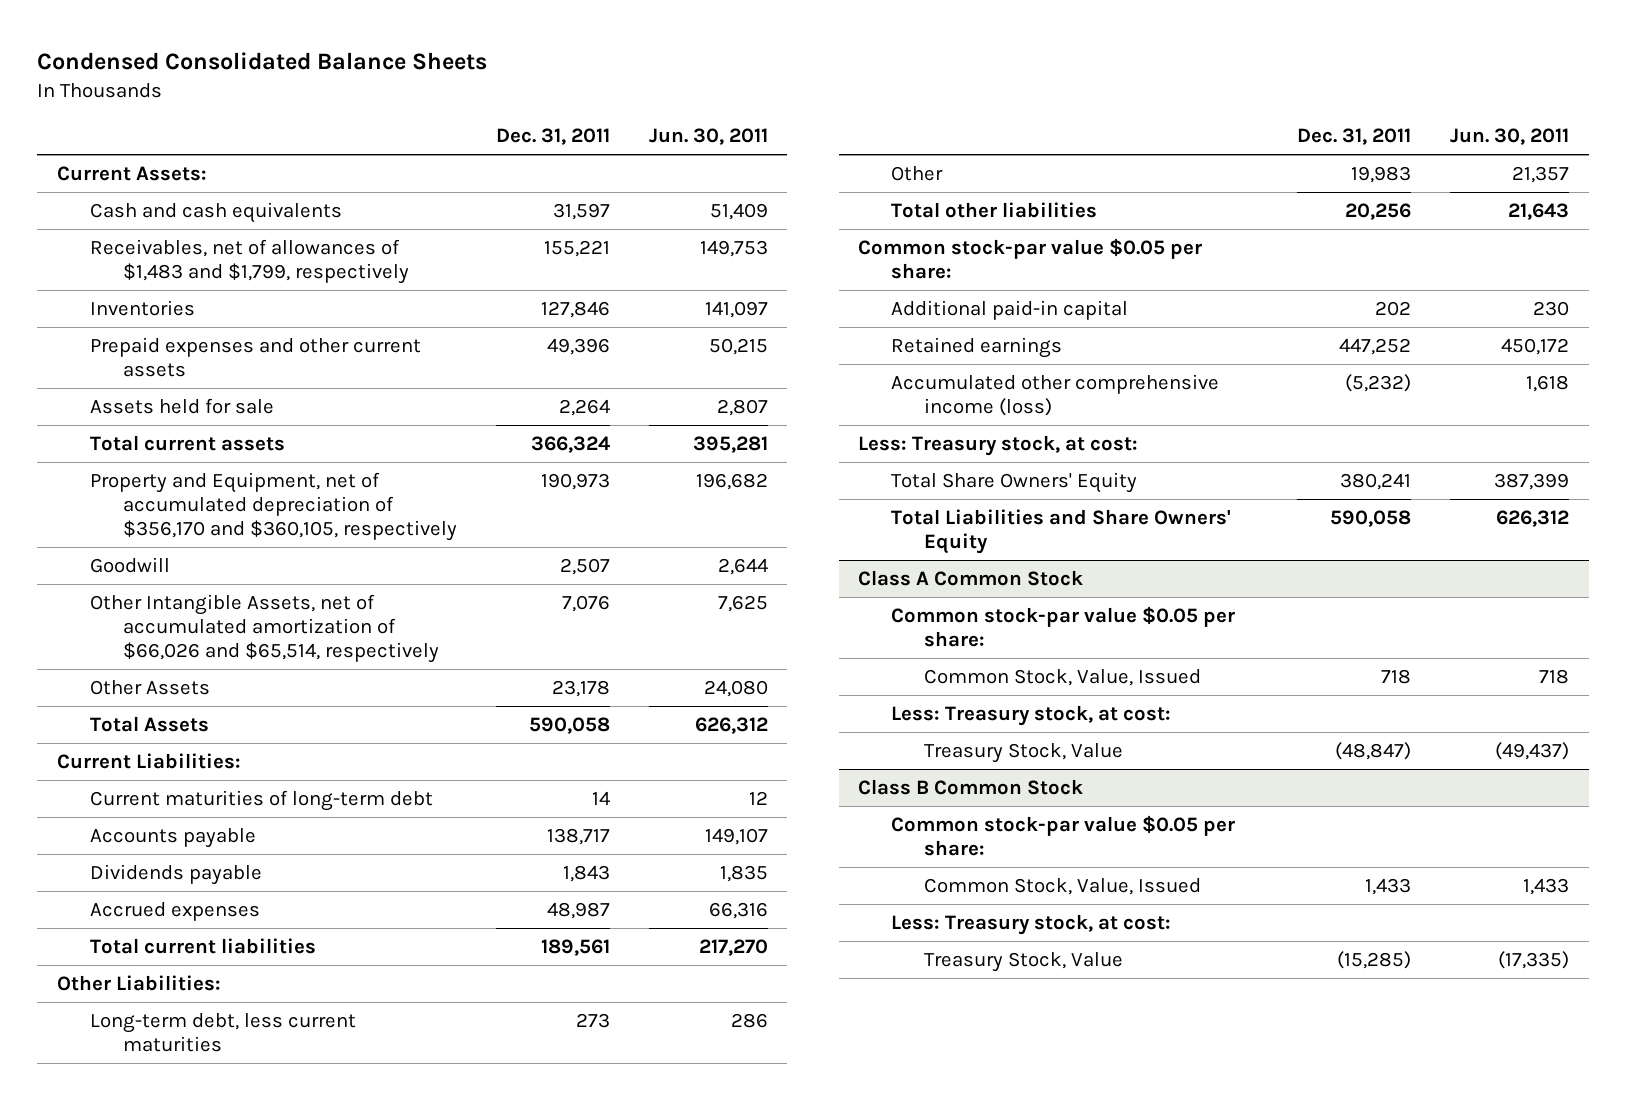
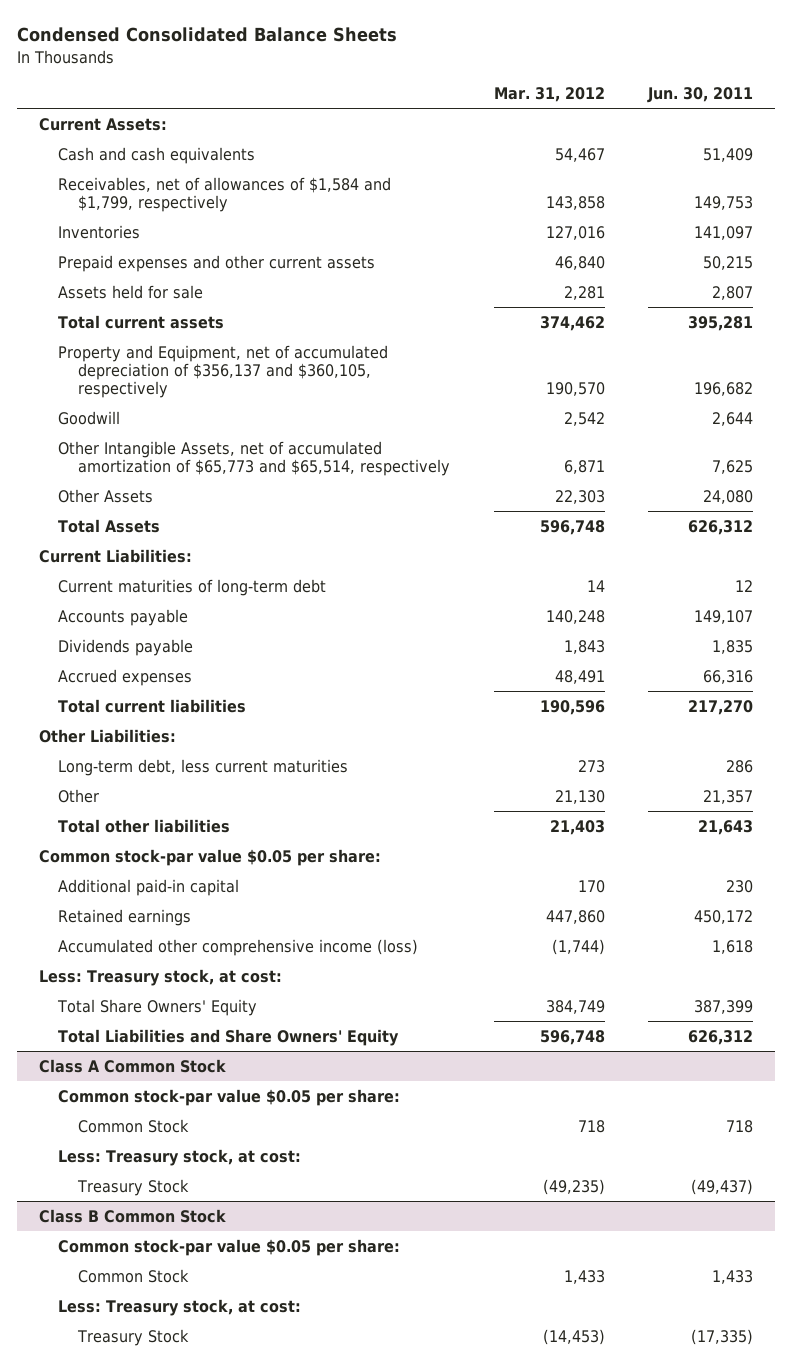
- | Dec. 31, 2011 | Jun. 30, 2011
+ | Mar. 31, 2012 | Jun. 30, 2011
- Receivables, net of allowances of $1,483 and $1,799, respectively | 155,221 | 149,753
+ Receivables, net of allowances of $1,584 and $1,799, respectively | 143,858 | 149,753
- Property and Equipment, net of accumulated depreciation of $356,170 and $360,105, respectively | 190,973 | 196,682
+ Property and Equipment, net of accumulated depreciation of $356,137 and $360,105, respectively | 190,570 | 196,682
- Other Intangible Assets, net of accumulated amortization of $66,026 and $65,514, respectively | 7,076 | 7,625
+ Other Intangible Assets, net of accumulated amortization of $65,773 and $65,514, respectively | 6,871 | 7,625
@ Class A Common Stock
- Common Stock, Value, Issued | 718 | 718
+ Common Stock | 718 | 718
- Treasury Stock, Value | (48,847) | (49,437)
+ Treasury Stock | (49,235) | (49,437)
@ Class B Common Stock
- Common Stock, Value, Issued | 1,433 | 1,433
+ Common Stock | 1,433 | 1,433
- Treasury Stock, Value | (15,285) | (17,335)
+ Treasury Stock | (14,453) | (17,335)

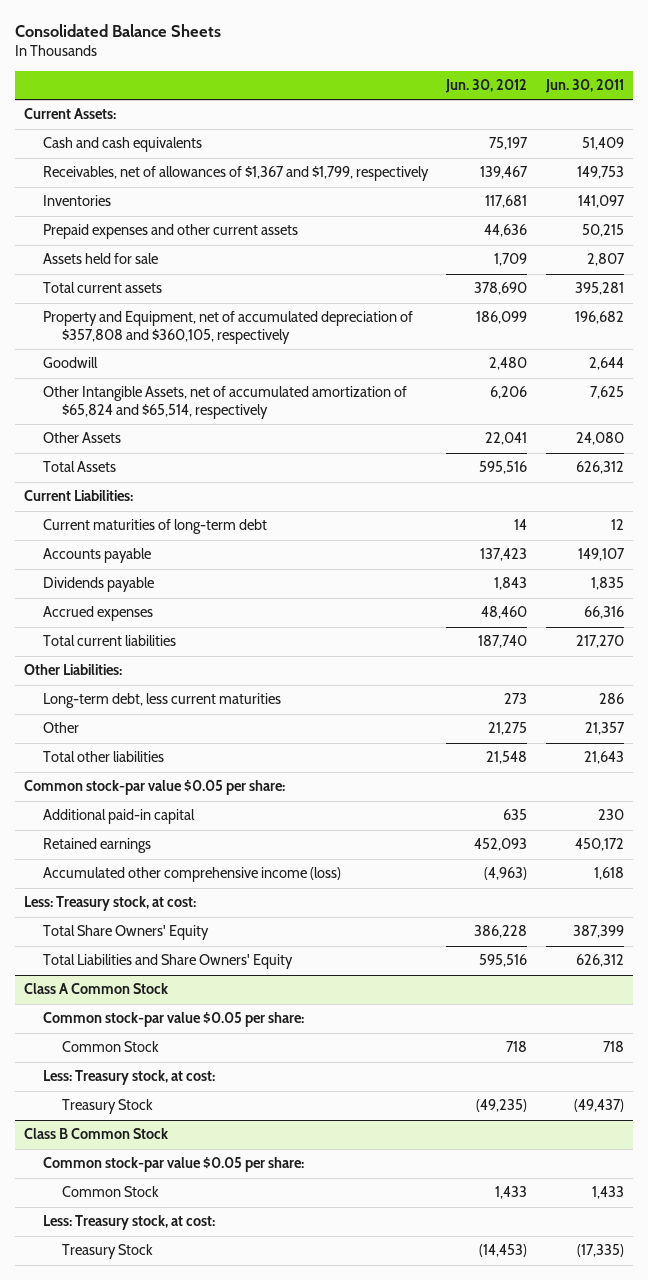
- Condensed Consolidated Balance Sheets
+ Consolidated Balance Sheets
- | Mar. 31, 2012 | Jun. 30, 2011
+ | Jun. 30, 2012 | Jun. 30, 2011
- Receivables, net of allowances of $1,584 and $1,799, respectively | 143,858 | 149,753
+ Receivables, net of allowances of $1,367 and $1,799, respectively | 139,467 | 149,753
- Property and Equipment, net of accumulated depreciation of $356,137 and $360,105, respectively | 190,570 | 196,682
+ Property and Equipment, net of accumulated depreciation of $357,808 and $360,105, respectively | 186,099 | 196,682
- Other Intangible Assets, net of accumulated amortization of $65,773 and $65,514, respectively | 6,871 | 7,625
+ Other Intangible Assets, net of accumulated amortization of $65,824 and $65,514, respectively | 6,206 | 7,625

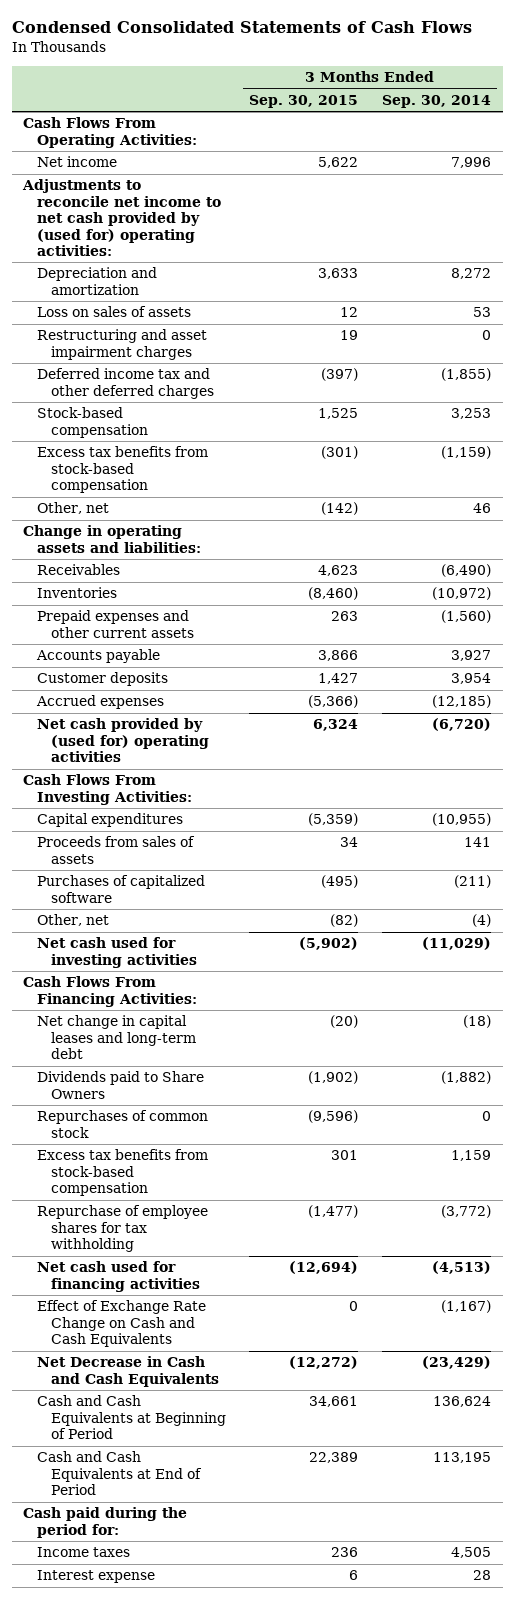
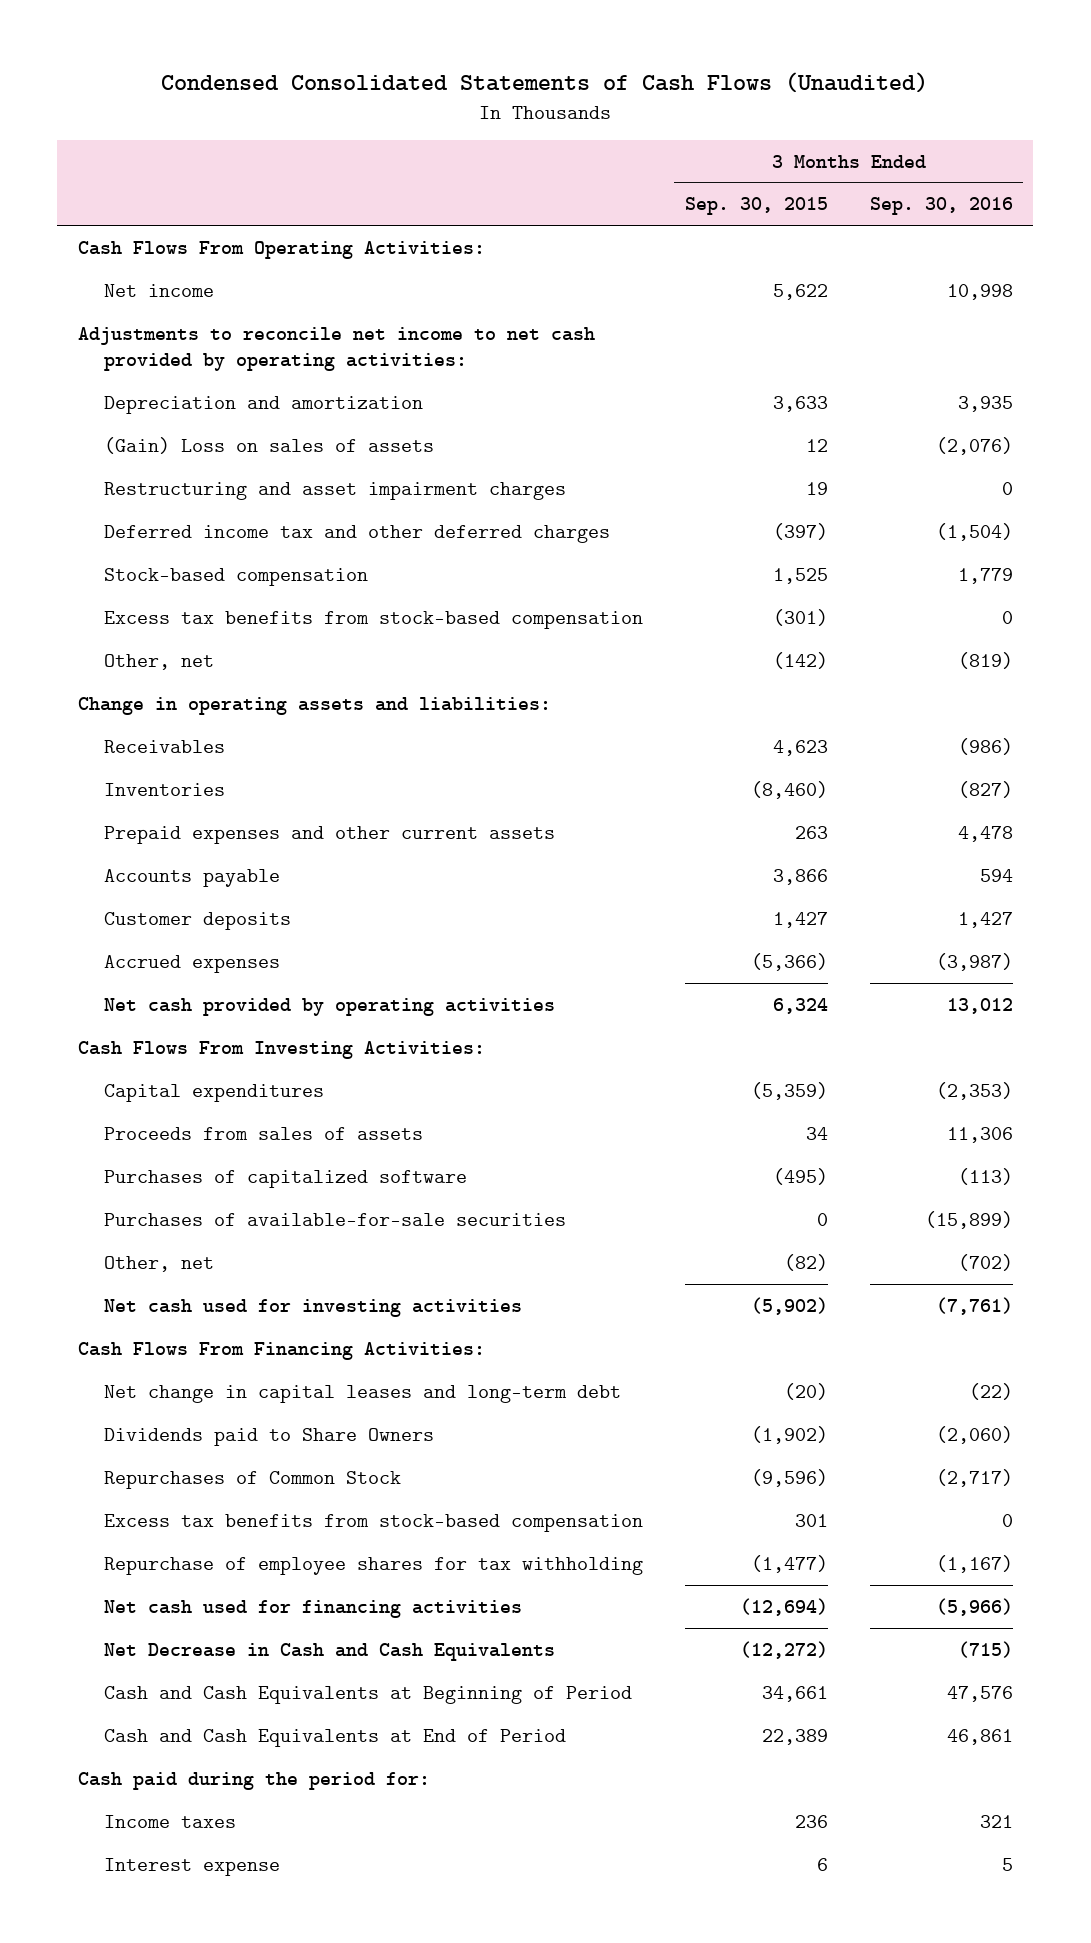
- Condensed Consolidated Statements of Cash Flows
+ Condensed Consolidated Statements of Cash Flows (Unaudited)
- | 3 Months Ended Sep. 30, 2015 | 3 Months Ended Sep. 30, 2014
+ | 3 Months Ended Sep. 30, 2015 | 3 Months Ended Sep. 30, 2016
- Adjustments to reconcile net income to net cash provided by (used for) operating activities:
+ Adjustments to reconcile net income to net cash provided by operating activities:
- Loss on sales of assets | 12 | 53
+ (Gain) Loss on sales of assets | 12 | (2,076)
- Net cash provided by (used for) operating activities | 6,324 | (6,720)
+ Net cash provided by operating activities | 6,324 | 13,012
+ Purchases of available-for-sale securities | 0 | (15,899)
- Repurchases of common stock | (9,596) | 0
+ Repurchases of Common Stock | (9,596) | (2,717)
- Effect of Exchange Rate Change on Cash and Cash Equivalents | 0 | (1,167)

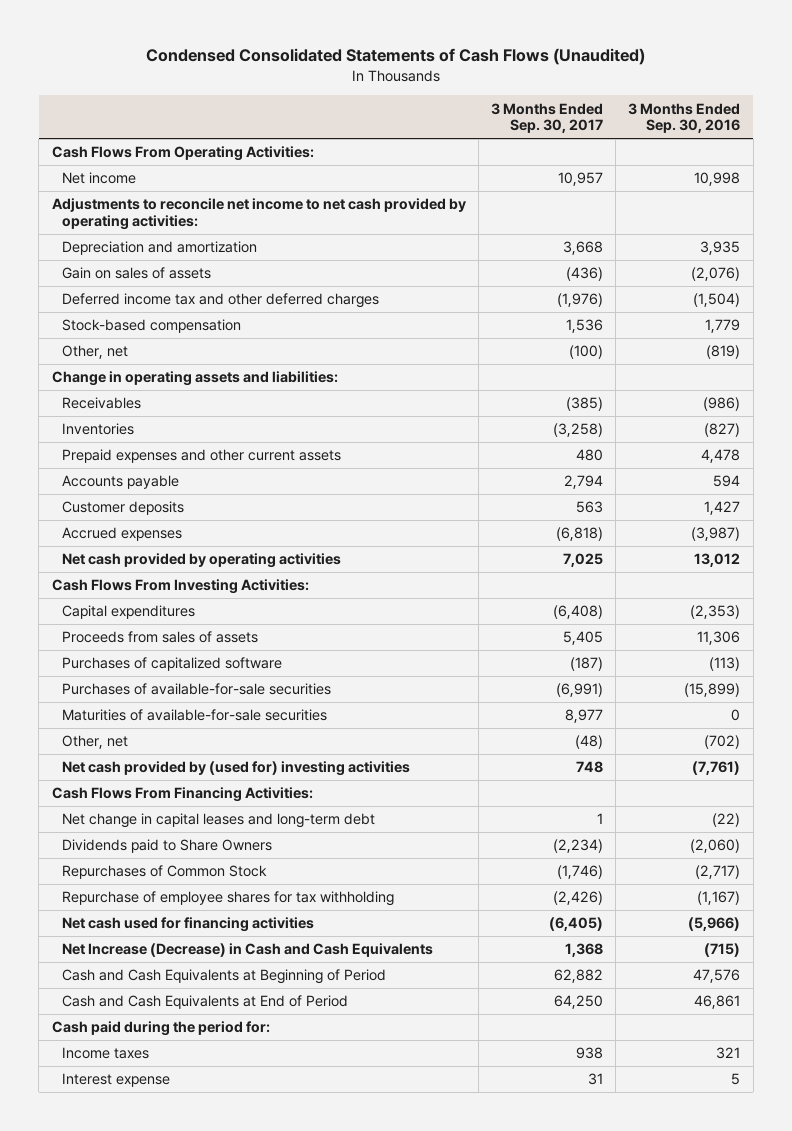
- | 3 Months Ended Sep. 30, 2015 | 3 Months Ended Sep. 30, 2016
+ | 3 Months Ended Sep. 30, 2017 | 3 Months Ended Sep. 30, 2016
- (Gain) Loss on sales of assets | 12 | (2,076)
- Restructuring and asset impairment charges | 19 | 0
+ Gain on sales of assets | (436) | (2,076)
- Excess tax benefits from stock-based compensation | (301) | 0
+ Maturities of available-for-sale securities | 8,977 | 0
- Net cash used for investing activities | (5,902) | (7,761)
+ Net cash provided by (used for) investing activities | 748 | (7,761)
- Excess tax benefits from stock-based compensation | 301 | 0
- Net Decrease in Cash and Cash Equivalents | (12,272) | (715)
+ Net Increase (Decrease) in Cash and Cash Equivalents | 1,368 | (715)

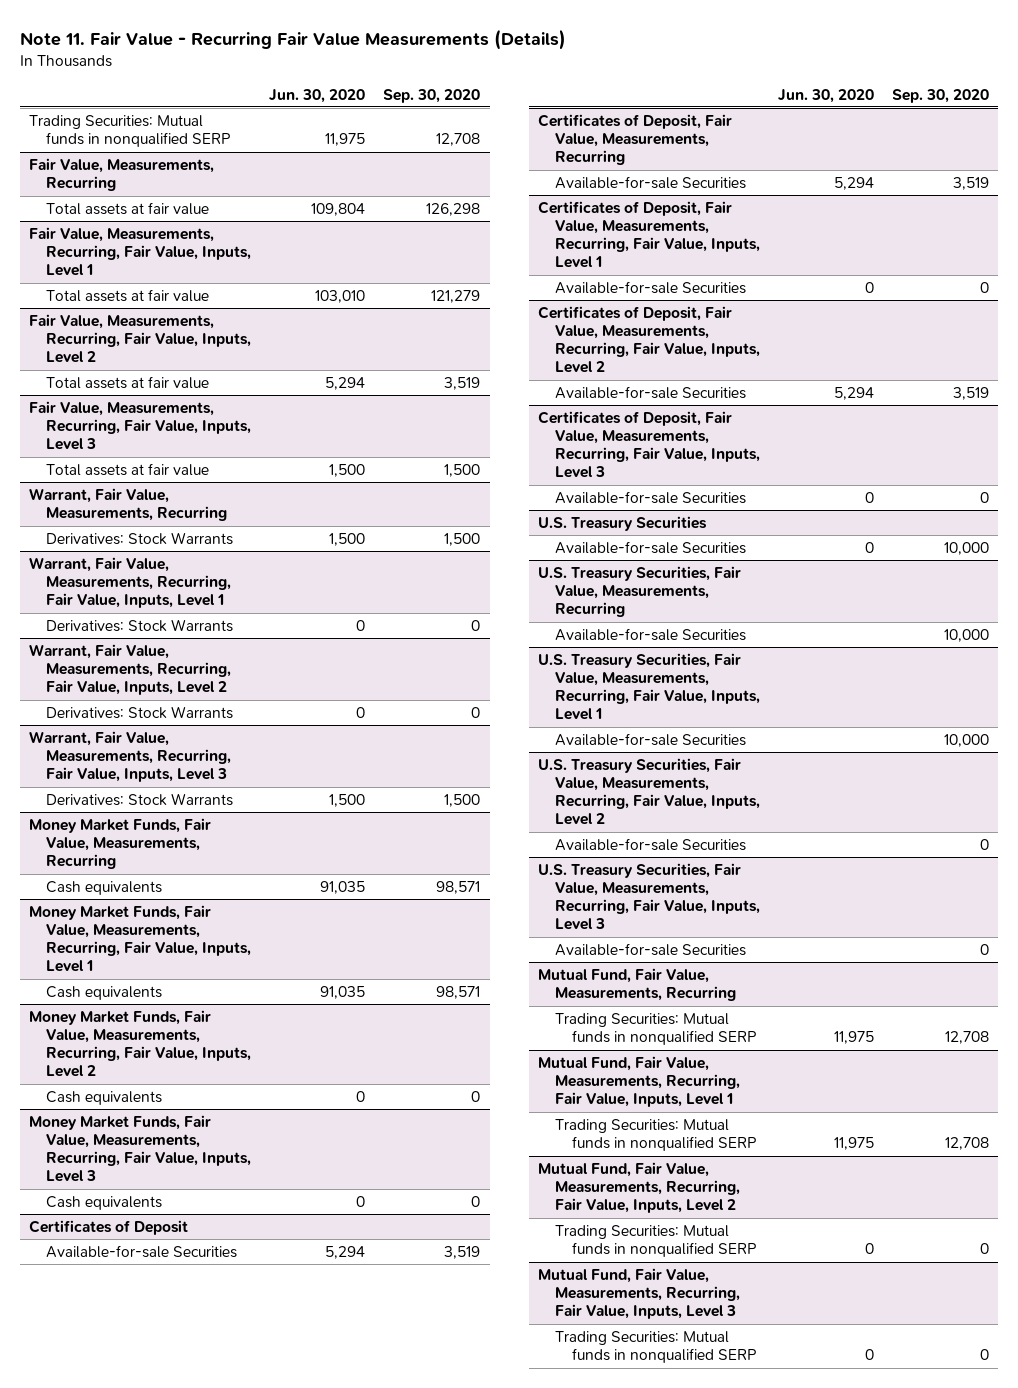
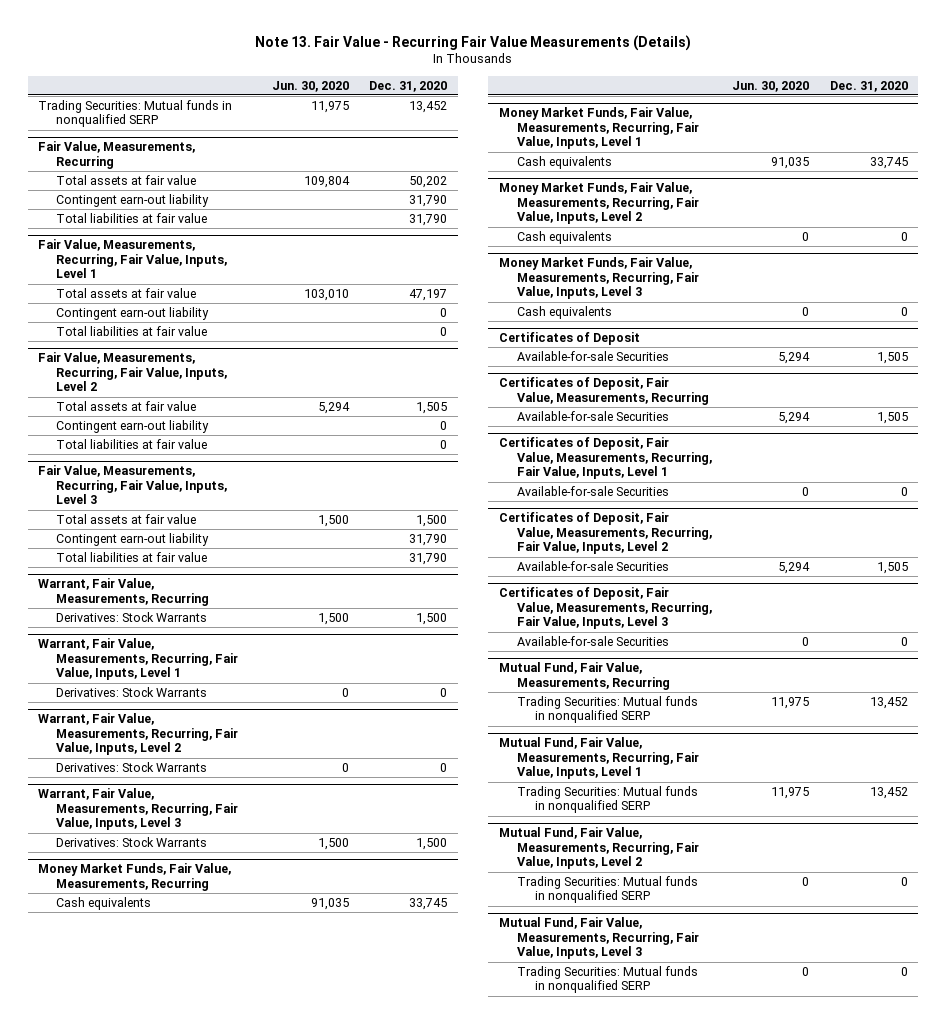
- Note 11. Fair Value - Recurring Fair Value Measurements (Details)
+ Note 13. Fair Value - Recurring Fair Value Measurements (Details)
- | Jun. 30, 2020 | Sep. 30, 2020
+ | Jun. 30, 2020 | Dec. 31, 2020
@ Fair Value, Measurements, Recurring
+ Contingent earn-out liability | | 31,790
+ Total liabilities at fair value | | 31,790
@ Fair Value, Measurements, Recurring, Fair Value, Inputs, Level 1
+ Contingent earn-out liability | | 0
+ Total liabilities at fair value | | 0
@ Fair Value, Measurements, Recurring, Fair Value, Inputs, Level 2
+ Contingent earn-out liability | | 0
+ Total liabilities at fair value | | 0
@ Fair Value, Measurements, Recurring, Fair Value, Inputs, Level 3
+ Contingent earn-out liability | | 31,790
+ Total liabilities at fair value | | 31,790
- U.S. Treasury Securities
- Available-for-sale Securities | 0 | 10,000
- U.S. Treasury Securities, Fair Value, Measurements, Recurring
- Available-for-sale Securities | | 10,000
- U.S. Treasury Securities, Fair Value, Measurements, Recurring, Fair Value, Inputs, Level 1
- Available-for-sale Securities | | 10,000
- U.S. Treasury Securities, Fair Value, Measurements, Recurring, Fair Value, Inputs, Level 2
- Available-for-sale Securities | | 0
- U.S. Treasury Securities, Fair Value, Measurements, Recurring, Fair Value, Inputs, Level 3
- Available-for-sale Securities | | 0

